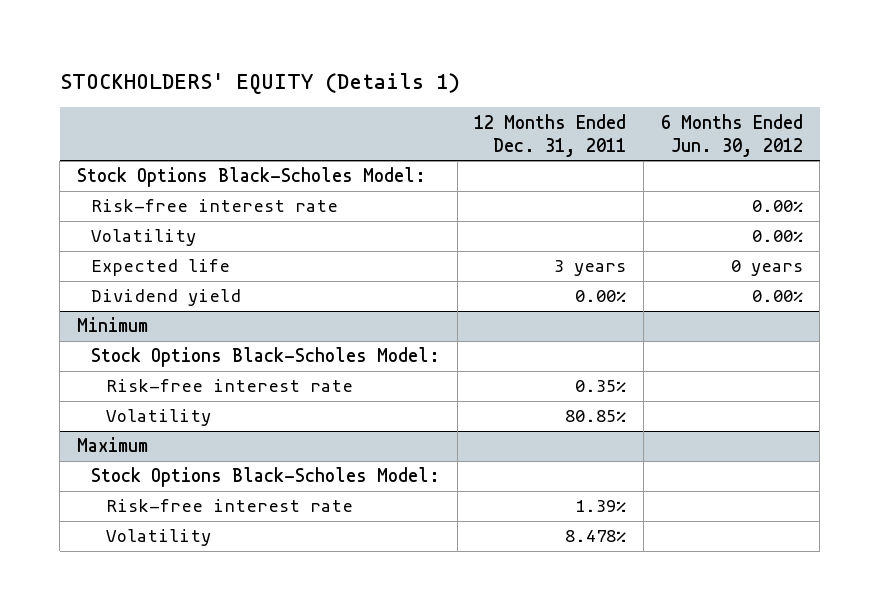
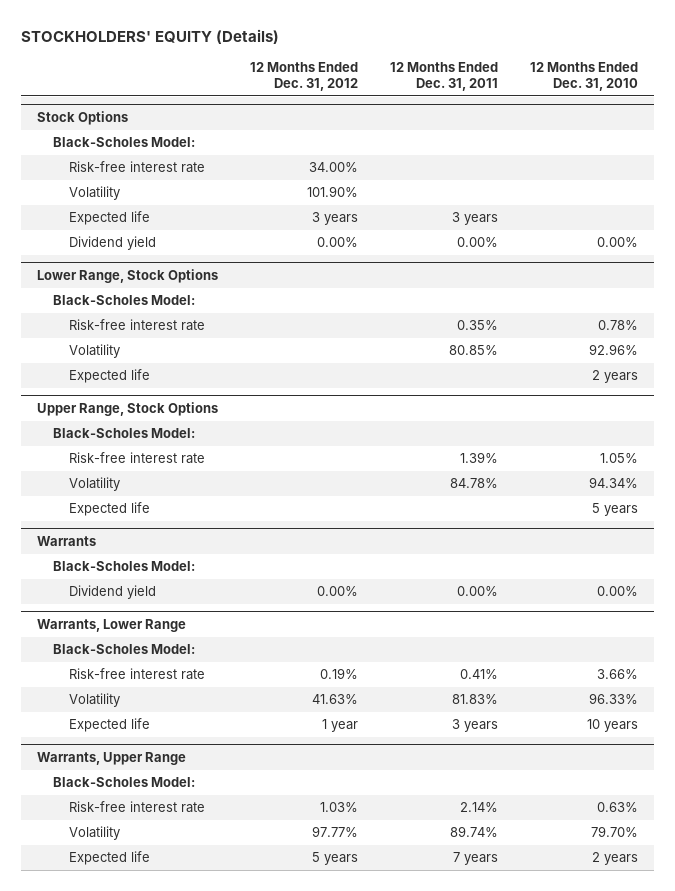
- STOCKHOLDERS' EQUITY (Details 1)
+ STOCKHOLDERS' EQUITY (Details)
- | 12 Months Ended Dec. 31, 2011 | 6 Months Ended Jun. 30, 2012
+ | 12 Months Ended Dec. 31, 2012 | 12 Months Ended Dec. 31, 2011 | 12 Months Ended Dec. 31, 2010
- Stock Options Black-Scholes Model:
+ Stock Options
+ Black-Scholes Model:
- Minimum
- Stock Options Black-Scholes Model:
+ Lower Range, Stock Options
+ Black-Scholes Model:
- Maximum
- Stock Options Black-Scholes Model:
+ Expected life | | | 2 years
+ Upper Range, Stock Options
+ Black-Scholes Model:
- Volatility | 8.478% |
+ Volatility | | 84.78% | 94.34%
+ Expected life | | | 5 years
+ Warrants
+ Black-Scholes Model:
+ Dividend yield | 0.00% | 0.00% | 0.00%
+ Warrants, Lower Range
+ Black-Scholes Model:
+ Risk-free interest rate | 0.19% | 0.41% | 3.66%
+ Volatility | 41.63% | 81.83% | 96.33%
+ Expected life | 1 year | 3 years | 10 years
+ Warrants, Upper Range
+ Black-Scholes Model:
+ Risk-free interest rate | 1.03% | 2.14% | 0.63%
+ Volatility | 97.77% | 89.74% | 79.70%
+ Expected life | 5 years | 7 years | 2 years

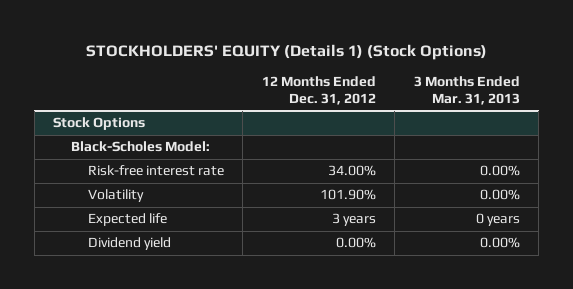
- STOCKHOLDERS' EQUITY (Details)
+ STOCKHOLDERS' EQUITY (Details 1) (Stock Options)
- | 12 Months Ended Dec. 31, 2012 | 12 Months Ended Dec. 31, 2011 | 12 Months Ended Dec. 31, 2010
+ | 12 Months Ended Dec. 31, 2012 | 3 Months Ended Mar. 31, 2013
- Lower Range, Stock Options
- Black-Scholes Model:
- Risk-free interest rate | | 0.35% | 0.78%
- Volatility | | 80.85% | 92.96%
- Expected life | | | 2 years
- Upper Range, Stock Options
- Black-Scholes Model:
- Risk-free interest rate | | 1.39% | 1.05%
- Volatility | | 84.78% | 94.34%
- Expected life | | | 5 years
- Warrants
- Black-Scholes Model:
- Dividend yield | 0.00% | 0.00% | 0.00%
- Warrants, Lower Range
- Black-Scholes Model:
- Risk-free interest rate | 0.19% | 0.41% | 3.66%
- Volatility | 41.63% | 81.83% | 96.33%
- Expected life | 1 year | 3 years | 10 years
- Warrants, Upper Range
- Black-Scholes Model:
- Risk-free interest rate | 1.03% | 2.14% | 0.63%
- Volatility | 97.77% | 89.74% | 79.70%
- Expected life | 5 years | 7 years | 2 years

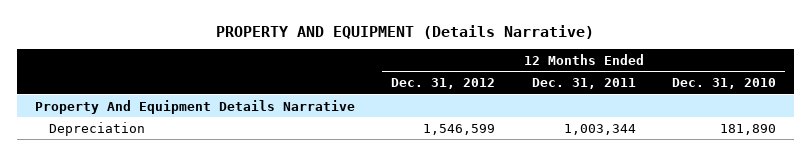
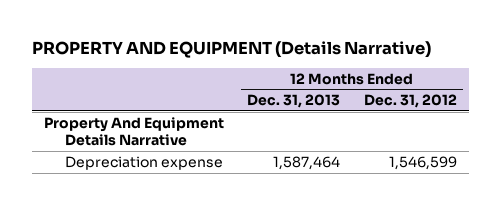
- | 12 Months Ended Dec. 31, 2012 | 12 Months Ended Dec. 31, 2011 | 12 Months Ended Dec. 31, 2010
+ | 12 Months Ended Dec. 31, 2013 | 12 Months Ended Dec. 31, 2012
- Depreciation | 1,546,599 | 1,003,344 | 181,890
+ Depreciation expense | 1,587,464 | 1,546,599

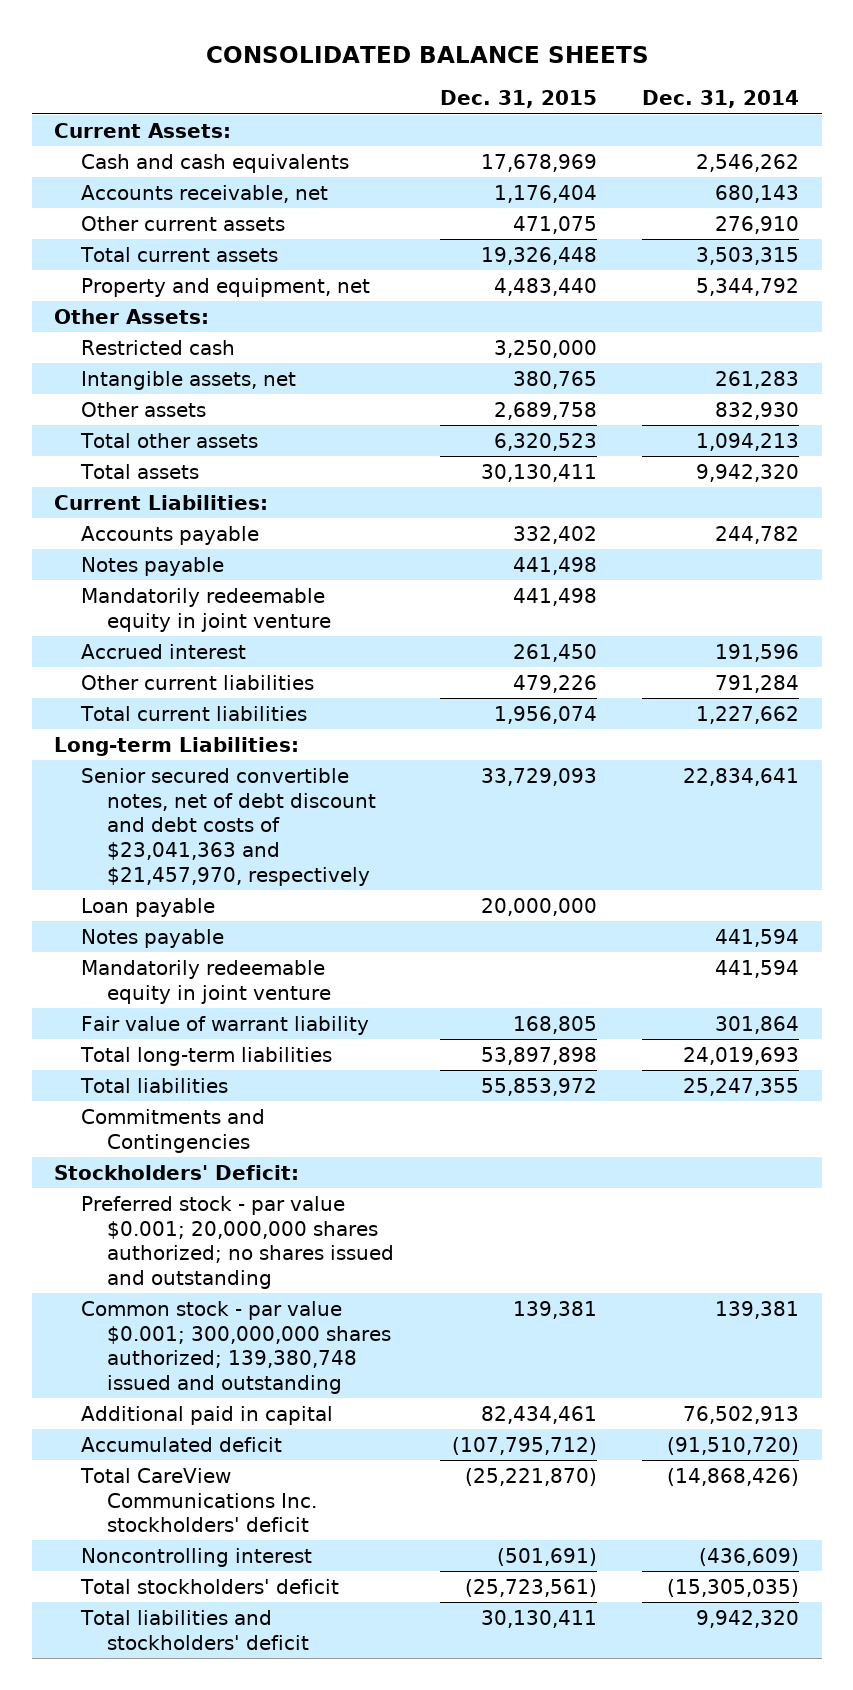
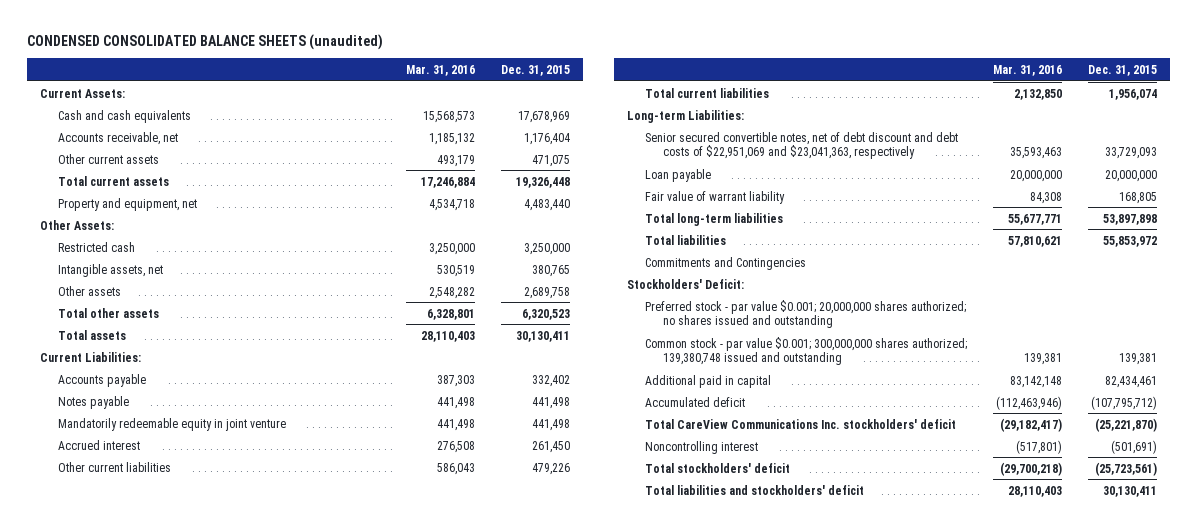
- CONSOLIDATED BALANCE SHEETS
+ CONDENSED CONSOLIDATED BALANCE SHEETS (unaudited)
- | Dec. 31, 2015 | Dec. 31, 2014
+ | Mar. 31, 2016 | Dec. 31, 2015
- Senior secured convertible notes, net of debt discount and debt costs of $23,041,363 and $21,457,970, respectively | 33,729,093 | 22,834,641
+ Senior secured convertible notes, net of debt discount and debt costs of $22,951,069 and $23,041,363, respectively | 35,593,463 | 33,729,093
- Notes payable | | 441,594
- Mandatorily redeemable equity in joint venture | | 441,594

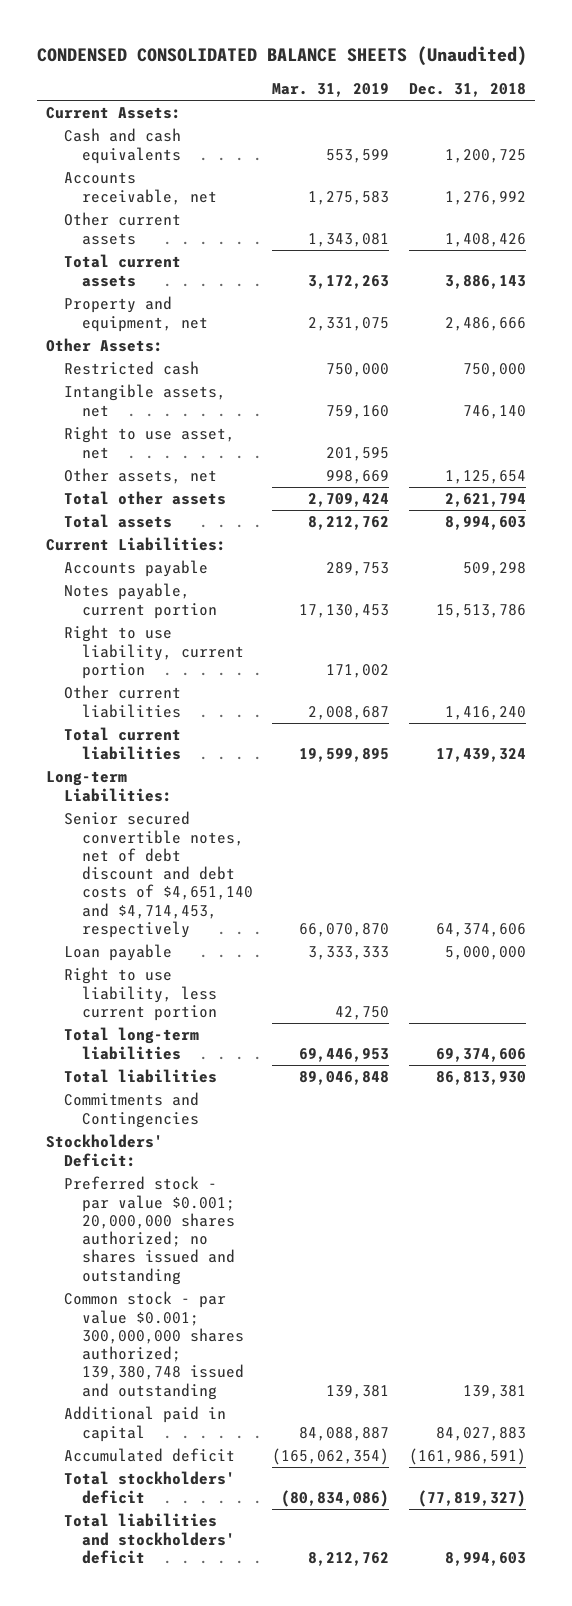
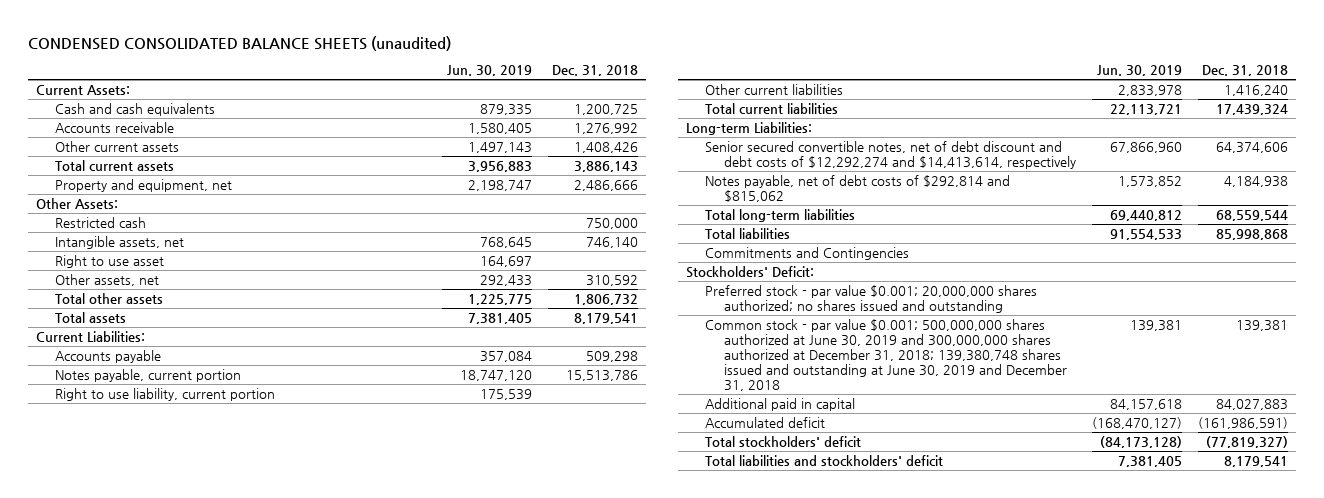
- CONDENSED CONSOLIDATED BALANCE SHEETS (Unaudited)
+ CONDENSED CONSOLIDATED BALANCE SHEETS (unaudited)
- | Mar. 31, 2019 | Dec. 31, 2018
+ | Jun. 30, 2019 | Dec. 31, 2018
- Accounts receivable, net | 1,275,583 | 1,276,992
+ Accounts receivable | 1,580,405 | 1,276,992
- Right to use asset, net | 201,595 |
- Other assets, net | 998,669 | 1,125,654
- Total other assets | 2,709,424 | 2,621,794
- Total assets | 8,212,762 | 8,994,603
+ Right to use asset | 164,697 |
+ Other assets, net | 292,433 | 310,592
+ Total other assets | 1,225,775 | 1,806,732
+ Total assets | 7,381,405 | 8,179,541
- Senior secured convertible notes, net of debt discount and debt costs of $4,651,140 and $4,714,453, respectively | 66,070,870 | 64,374,606
- Loan payable | 3,333,333 | 5,000,000
- Right to use liability, less current portion | 42,750 |
- Total long-term liabilities | 69,446,953 | 69,374,606
- Total liabilities | 89,046,848 | 86,813,930
+ Senior secured convertible notes, net of debt discount and debt costs of $12,292,274 and $14,413,614, respectively | 67,866,960 | 64,374,606
+ Notes payable, net of debt costs of $292,814 and $815,062 | 1,573,852 | 4,184,938
+ Total long-term liabilities | 69,440,812 | 68,559,544
+ Total liabilities | 91,554,533 | 85,998,868
- Common stock - par value $0.001; 300,000,000 shares authorized; 139,380,748 issued and outstanding | 139,381 | 139,381
+ Common stock - par value $0.001; 500,000,000 shares authorized at June 30, 2019 and 300,000,000 shares authorized at December 31, 2018; 139,380,748 shares issued and outstanding at June 30, 2019 and December 31, 2018 | 139,381 | 139,381
- Total liabilities and stockholders' deficit | 8,212,762 | 8,994,603
+ Total liabilities and stockholders' deficit | 7,381,405 | 8,179,541

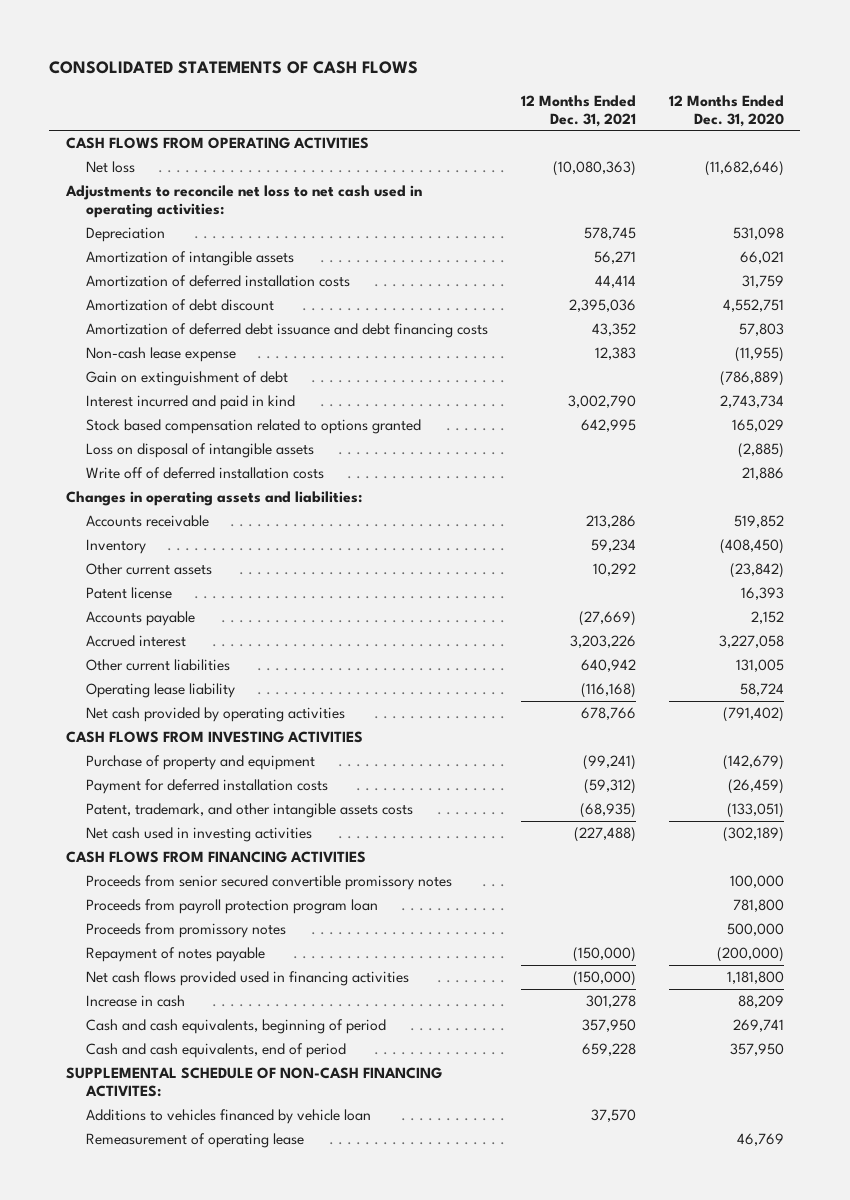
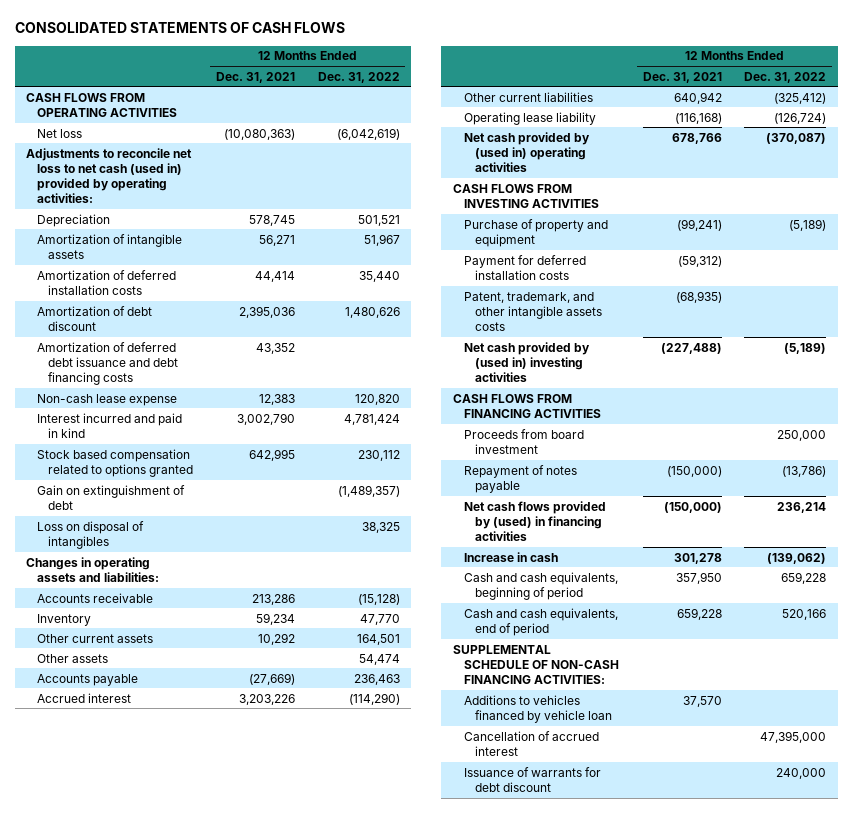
- | 12 Months Ended Dec. 31, 2021 | 12 Months Ended Dec. 31, 2020
+ | 12 Months Ended Dec. 31, 2021 | 12 Months Ended Dec. 31, 2022
- Adjustments to reconcile net loss to net cash used in operating activities:
+ Adjustments to reconcile net loss to net cash (used in) provided by operating activities:
- Loss on disposal of intangible assets | | (2,885)
- Write off of deferred installation costs | | 21,886
moved down: Gain on extinguishment of debt | | (1,489,357)
+ Loss on disposal of intangibles | | 38,325
- Patent license | | 16,393
+ Other assets | | 54,474
- Net cash provided by operating activities | 678,766 | (791,402)
+ Net cash provided by (used in) operating activities | 678,766 | (370,087)
- Net cash used in investing activities | (227,488) | (302,189)
+ Net cash provided by (used in) investing activities | (227,488) | (5,189)
- Proceeds from senior secured convertible promissory notes | | 100,000
- Proceeds from payroll protection program loan | | 781,800
- Proceeds from promissory notes | | 500,000
+ Proceeds from board investment | | 250,000
- Net cash flows provided used in financing activities | (150,000) | 1,181,800
+ Net cash flows provided by (used) in financing activities | (150,000) | 236,214
- SUPPLEMENTAL SCHEDULE OF NON-CASH FINANCING ACTIVITES:
+ SUPPLEMENTAL SCHEDULE OF NON-CASH FINANCING ACTIVITIES:
- Remeasurement of operating lease | | 46,769
+ Cancellation of accrued interest | | 47,395,000
+ Issuance of warrants for debt discount | | 240,000

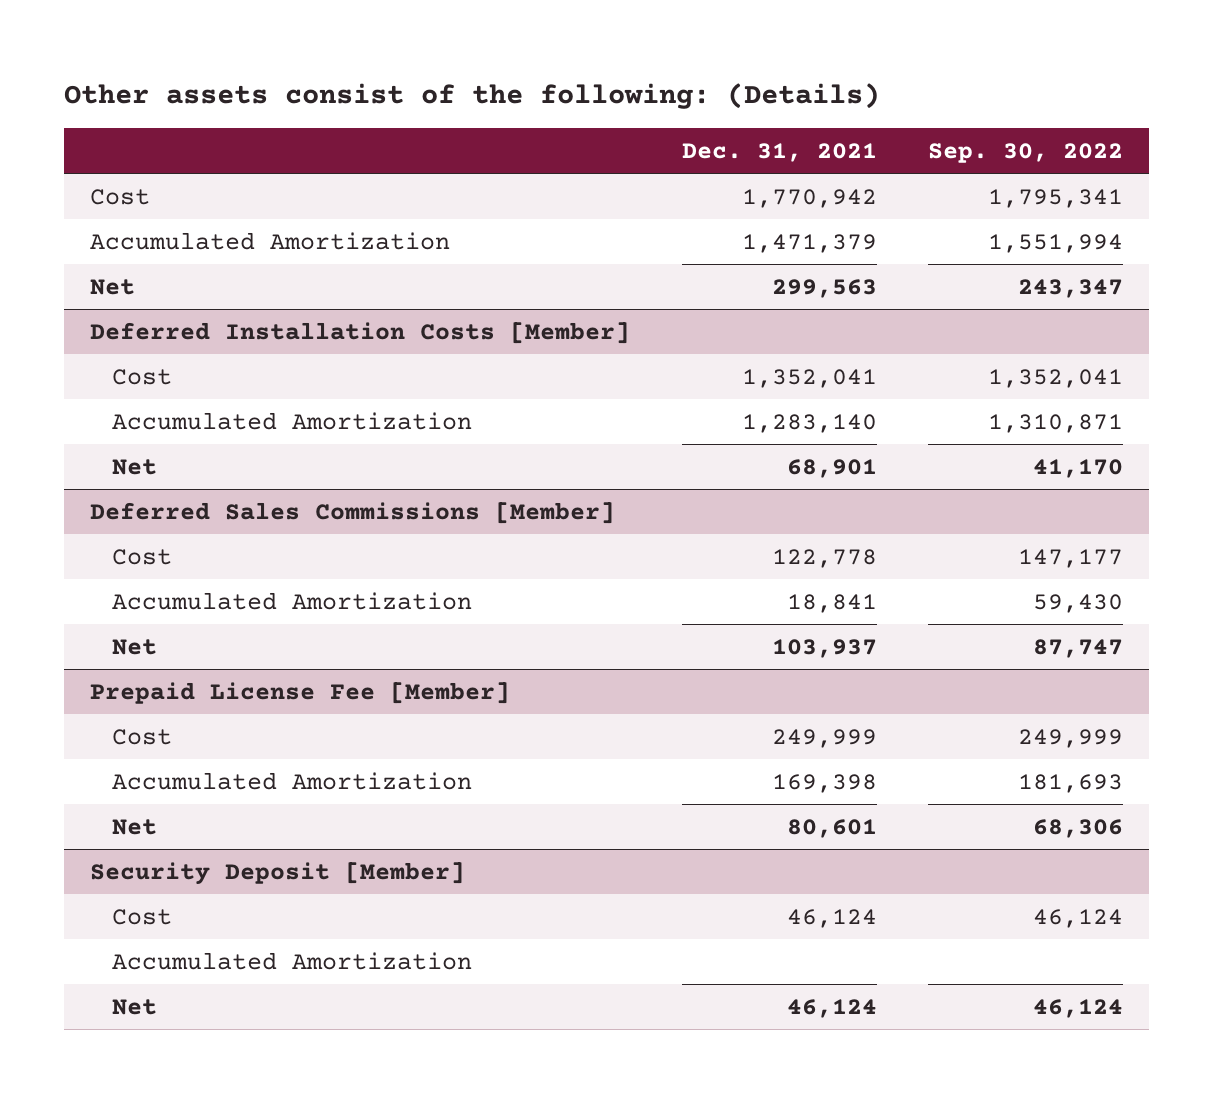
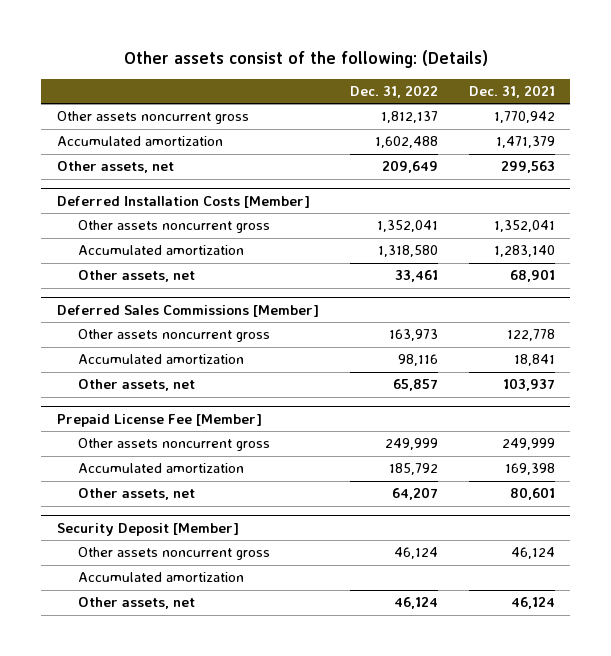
- | Dec. 31, 2021 | Sep. 30, 2022
+ | Dec. 31, 2022 | Dec. 31, 2021
- Cost | 1,770,942 | 1,795,341
- Accumulated Amortization | 1,471,379 | 1,551,994
- Net | 299,563 | 243,347
+ Other assets noncurrent gross | 1,812,137 | 1,770,942
+ Accumulated amortization | 1,602,488 | 1,471,379
+ Other assets, net | 209,649 | 299,563
@ Deferred Installation Costs [Member]
- Cost | 1,352,041 | 1,352,041
- Accumulated Amortization | 1,283,140 | 1,310,871
- Net | 68,901 | 41,170
+ Other assets noncurrent gross | 1,352,041 | 1,352,041
+ Accumulated amortization | 1,318,580 | 1,283,140
+ Other assets, net | 33,461 | 68,901
@ Deferred Sales Commissions [Member]
- Cost | 122,778 | 147,177
- Accumulated Amortization | 18,841 | 59,430
- Net | 103,937 | 87,747
+ Other assets noncurrent gross | 163,973 | 122,778
+ Accumulated amortization | 98,116 | 18,841
+ Other assets, net | 65,857 | 103,937
@ Prepaid License Fee [Member]
- Cost | 249,999 | 249,999
- Accumulated Amortization | 169,398 | 181,693
- Net | 80,601 | 68,306
+ Other assets noncurrent gross | 249,999 | 249,999
+ Accumulated amortization | 185,792 | 169,398
+ Other assets, net | 64,207 | 80,601
@ Security Deposit [Member]
- Cost | 46,124 | 46,124
- Accumulated Amortization
- Net | 46,124 | 46,124
+ Other assets noncurrent gross | 46,124 | 46,124
+ Accumulated amortization
+ Other assets, net | 46,124 | 46,124

